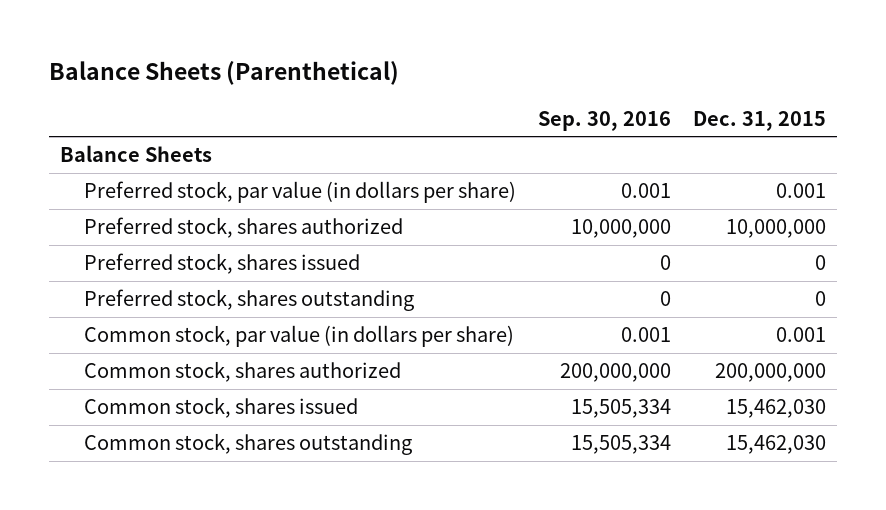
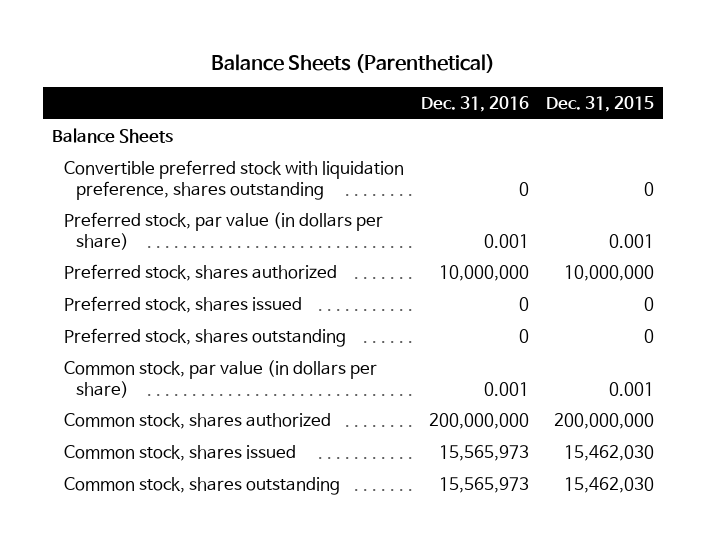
- | Sep. 30, 2016 | Dec. 31, 2015
+ | Dec. 31, 2016 | Dec. 31, 2015
+ Convertible preferred stock with liquidation preference, shares outstanding | 0 | 0

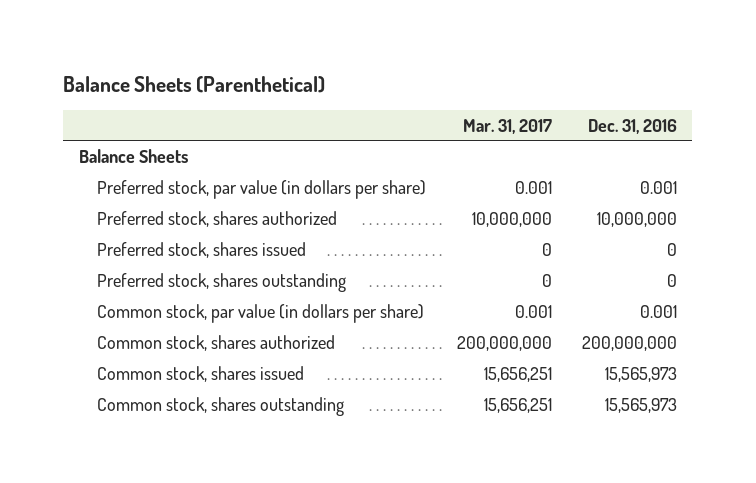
- | Dec. 31, 2016 | Dec. 31, 2015
+ | Mar. 31, 2017 | Dec. 31, 2016
- Convertible preferred stock with liquidation preference, shares outstanding | 0 | 0

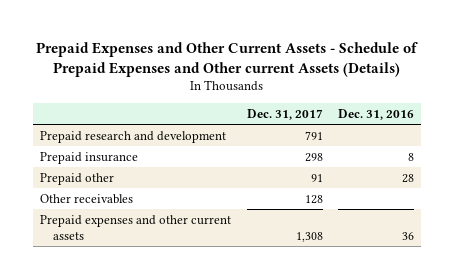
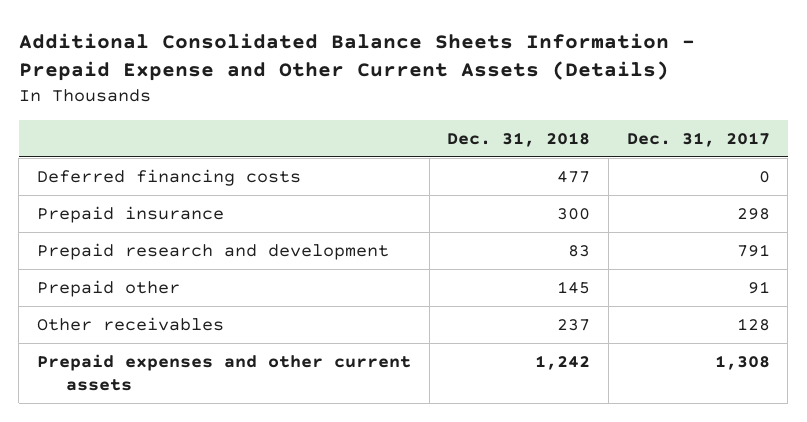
- Prepaid Expenses and Other Current Assets - Schedule of Prepaid Expenses and Other current Assets (Details)
+ Additional Consolidated Balance Sheets Information - Prepaid Expense and Other Current Assets (Details)
- | Dec. 31, 2017 | Dec. 31, 2016
+ | Dec. 31, 2018 | Dec. 31, 2017
+ Deferred financing costs | 477 | 0
moved down: Prepaid research and development | 83 | 791

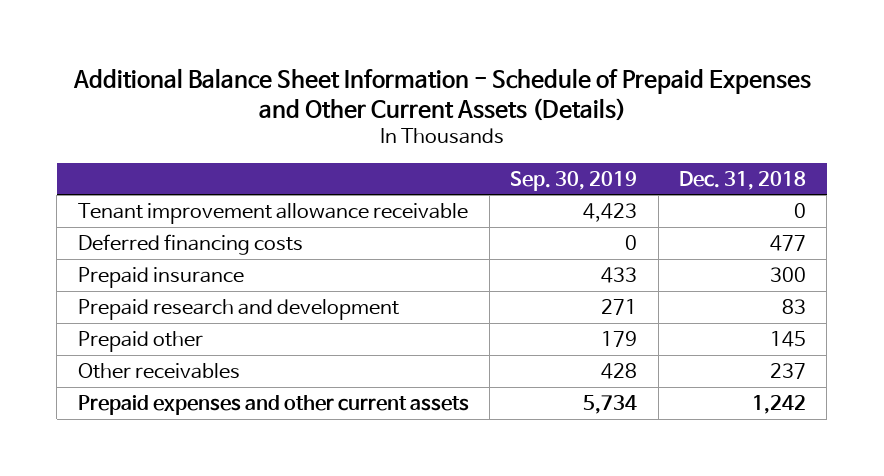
- Additional Consolidated Balance Sheets Information - Prepaid Expense and Other Current Assets (Details)
+ Additional Balance Sheet Information - Schedule of Prepaid Expenses and Other Current Assets (Details)
- | Dec. 31, 2018 | Dec. 31, 2017
+ | Sep. 30, 2019 | Dec. 31, 2018
+ Tenant improvement allowance receivable | 4,423 | 0

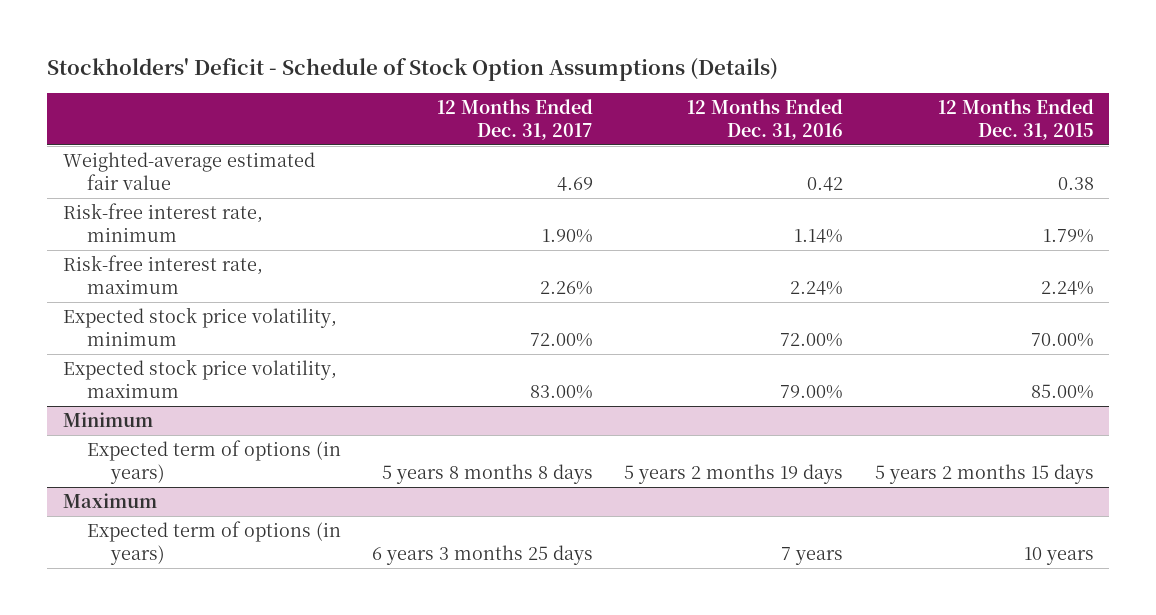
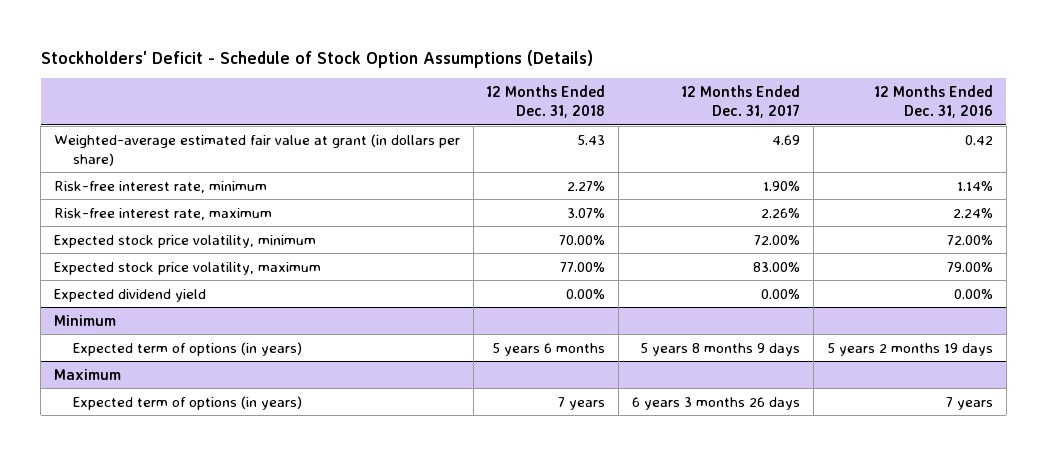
- | 12 Months Ended Dec. 31, 2017 | 12 Months Ended Dec. 31, 2016 | 12 Months Ended Dec. 31, 2015
+ | 12 Months Ended Dec. 31, 2018 | 12 Months Ended Dec. 31, 2017 | 12 Months Ended Dec. 31, 2016
- Weighted-average estimated fair value | 4.69 | 0.42 | 0.38
+ Weighted-average estimated fair value at grant (in dollars per share) | 5.43 | 4.69 | 0.42
+ Expected dividend yield | 0.00% | 0.00% | 0.00%
@ Minimum
- Expected term of options (in years) | 5 years 8 months 8 days | 5 years 2 months 19 days | 5 years 2 months 15 days
+ Expected term of options (in years) | 5 years 6 months | 5 years 8 months 9 days | 5 years 2 months 19 days
@ Maximum
- Expected term of options (in years) | 6 years 3 months 25 days | 7 years | 10 years
+ Expected term of options (in years) | 7 years | 6 years 3 months 26 days | 7 years

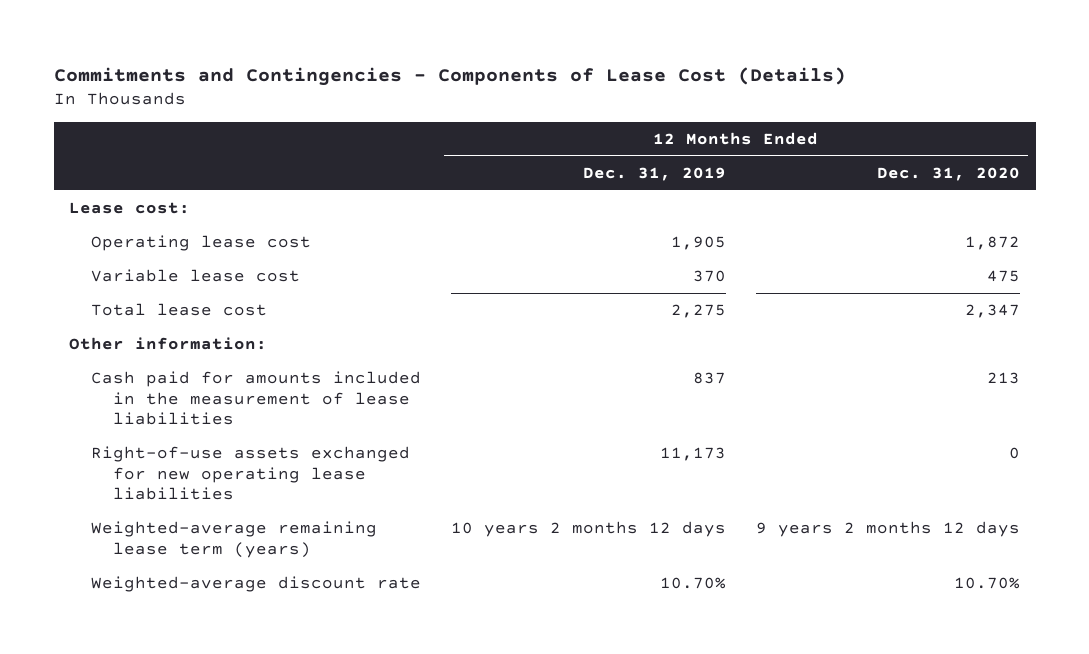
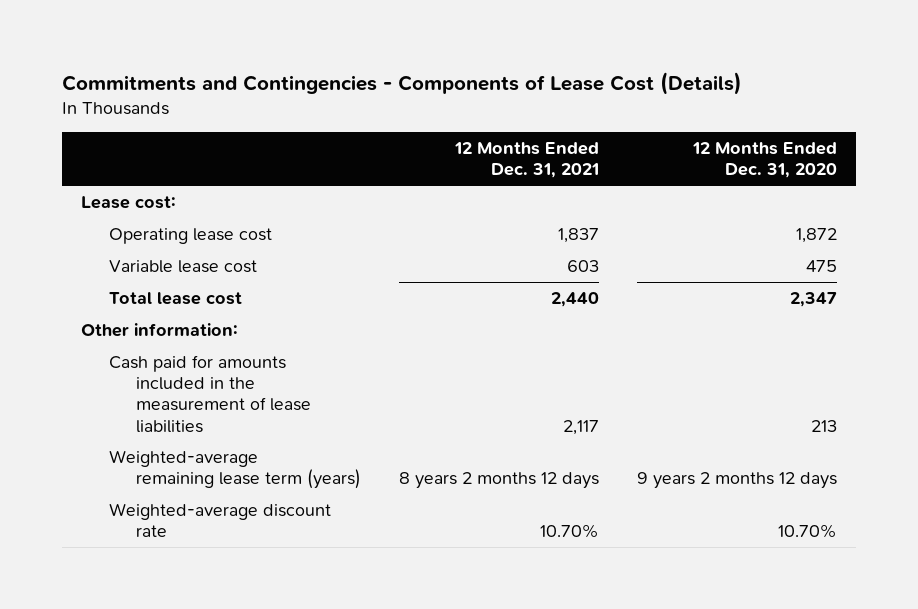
- | 12 Months Ended Dec. 31, 2019 | 12 Months Ended Dec. 31, 2020
+ | 12 Months Ended Dec. 31, 2021 | 12 Months Ended Dec. 31, 2020
- Right-of-use assets exchanged for new operating lease liabilities | 11,173 | 0

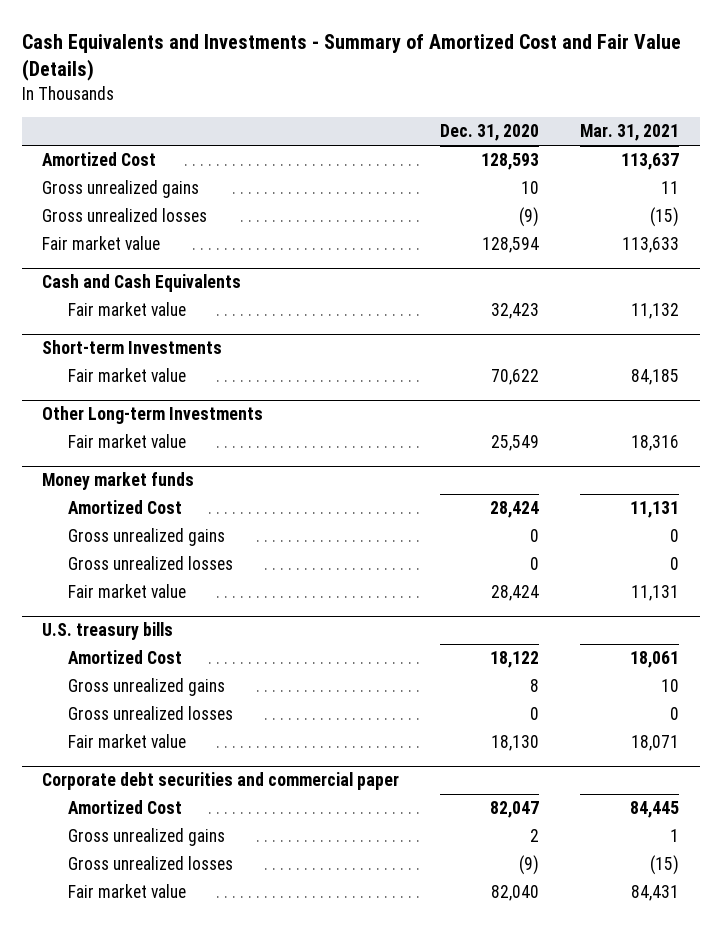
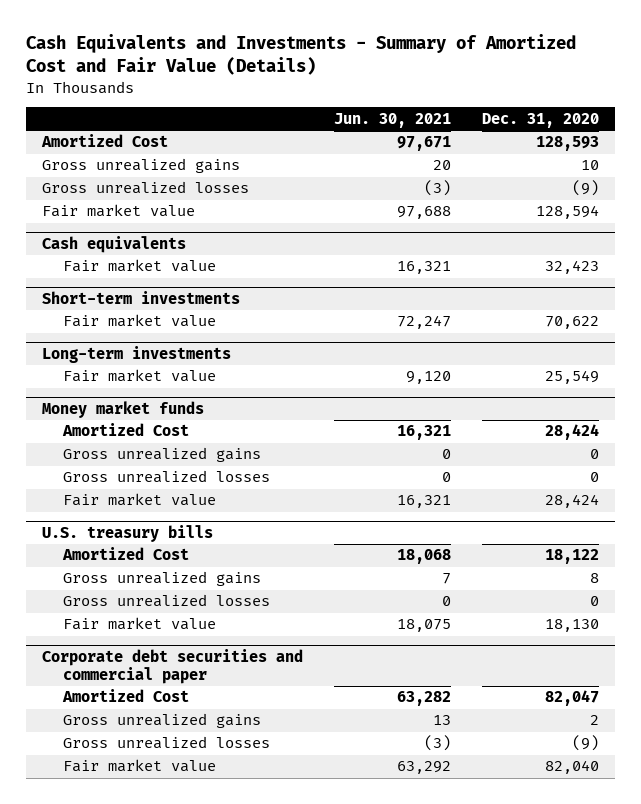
- | Dec. 31, 2020 | Mar. 31, 2021
+ | Jun. 30, 2021 | Dec. 31, 2020
- Cash and Cash Equivalents
+ Cash equivalents
- Short-term Investments
+ Short-term investments
- Other Long-term Investments
+ Long-term investments

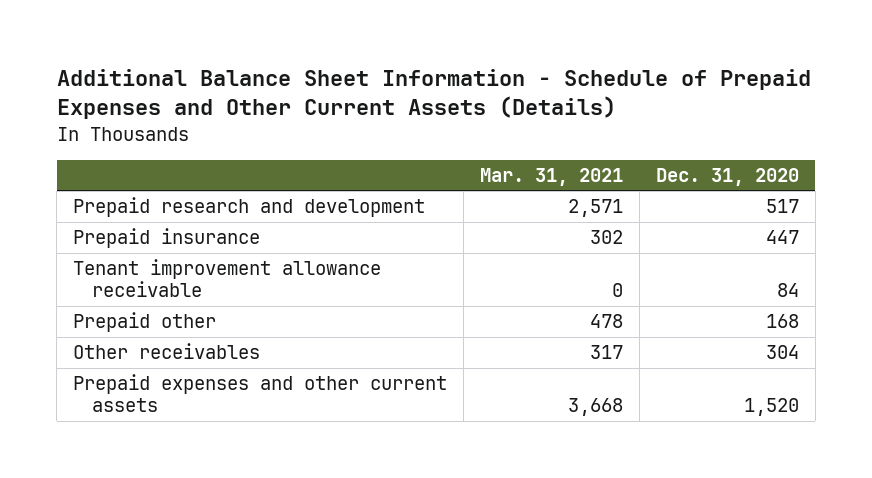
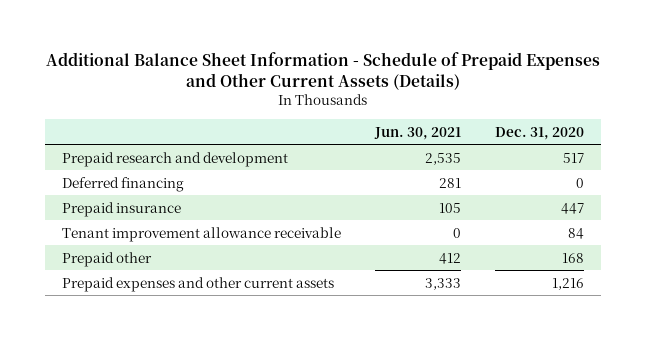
- | Mar. 31, 2021 | Dec. 31, 2020
+ | Jun. 30, 2021 | Dec. 31, 2020
+ Deferred financing | 281 | 0
- Other receivables | 317 | 304
- Prepaid expenses and other current assets | 3,668 | 1,520
+ Prepaid expenses and other current assets | 3,333 | 1,216

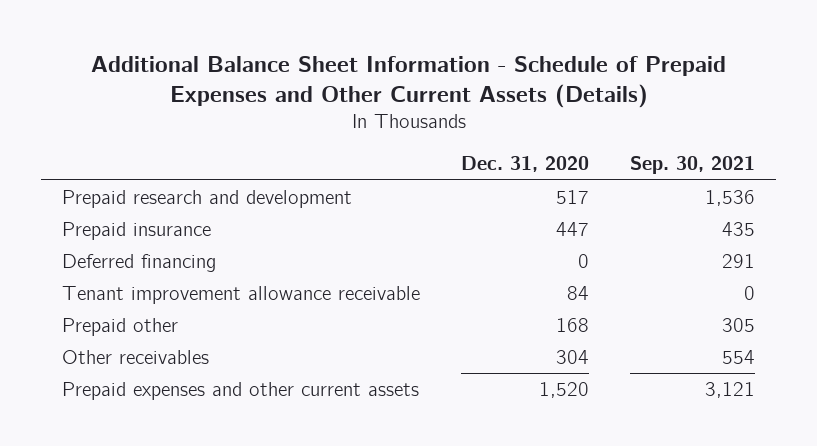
- | Jun. 30, 2021 | Dec. 31, 2020
+ | Dec. 31, 2020 | Sep. 30, 2021
moved down: Deferred financing | 0 | 291
- Prepaid expenses and other current assets | 3,333 | 1,216
+ Other receivables | 304 | 554
+ Prepaid expenses and other current assets | 1,520 | 3,121

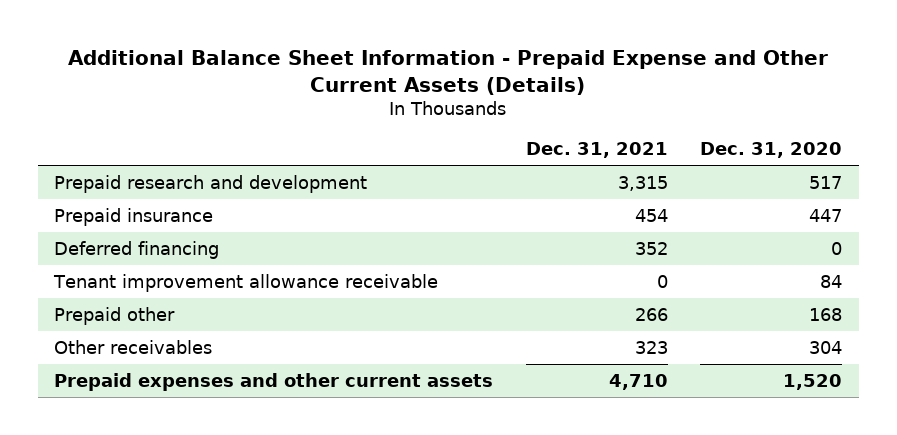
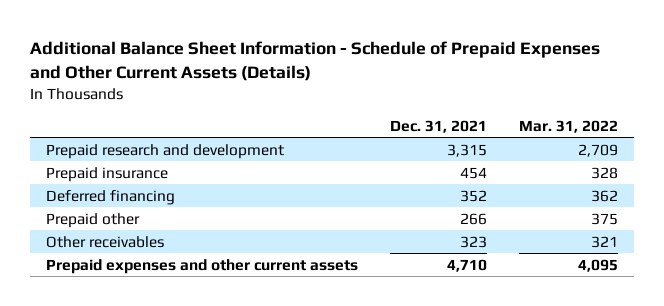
- Additional Balance Sheet Information - Prepaid Expense and Other Current Assets (Details)
+ Additional Balance Sheet Information - Schedule of Prepaid Expenses and Other Current Assets (Details)
- | Dec. 31, 2021 | Dec. 31, 2020
+ | Dec. 31, 2021 | Mar. 31, 2022
- Tenant improvement allowance receivable | 0 | 84

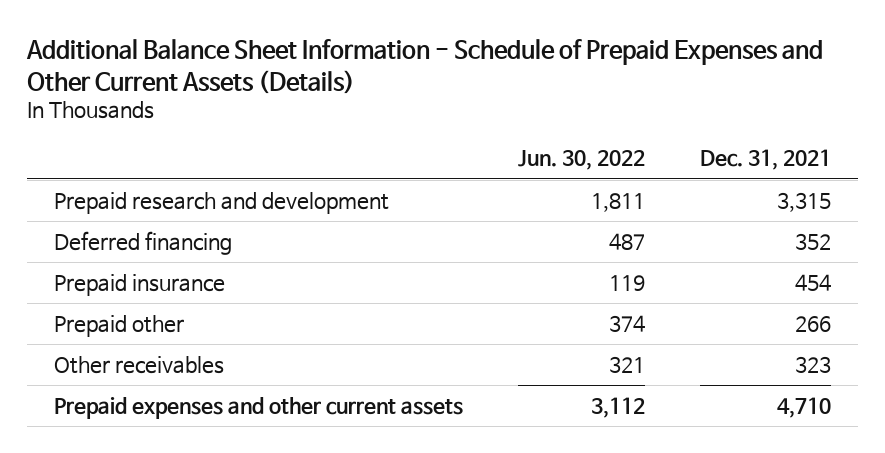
- | Dec. 31, 2021 | Mar. 31, 2022
+ | Jun. 30, 2022 | Dec. 31, 2021
moved down: Prepaid insurance | 119 | 454

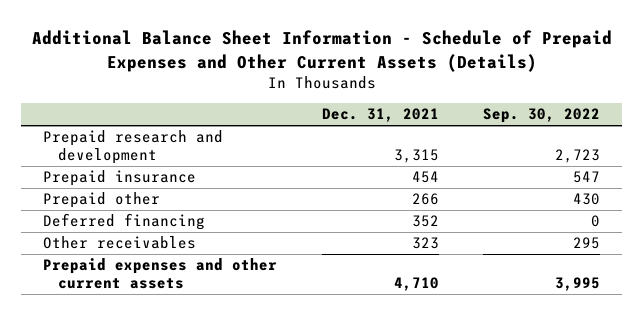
- | Jun. 30, 2022 | Dec. 31, 2021
+ | Dec. 31, 2021 | Sep. 30, 2022
moved down: Deferred financing | 352 | 0

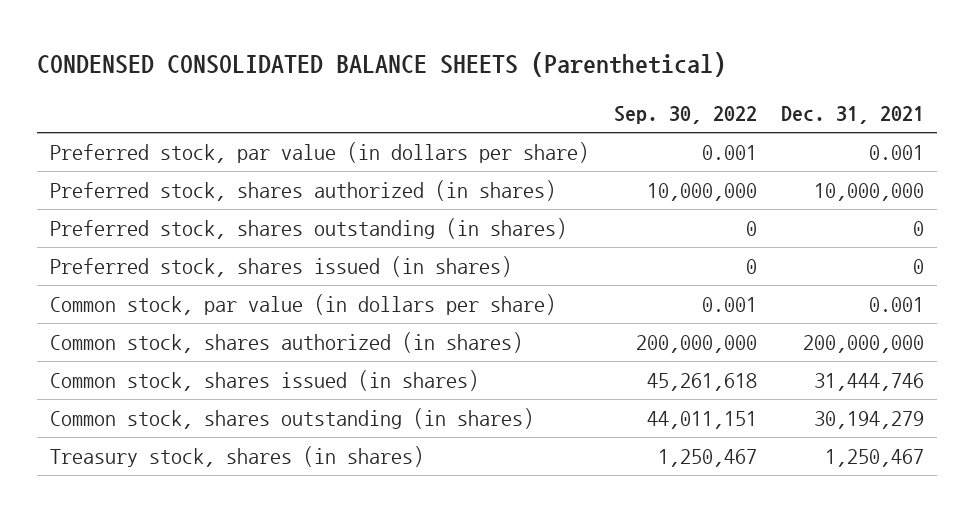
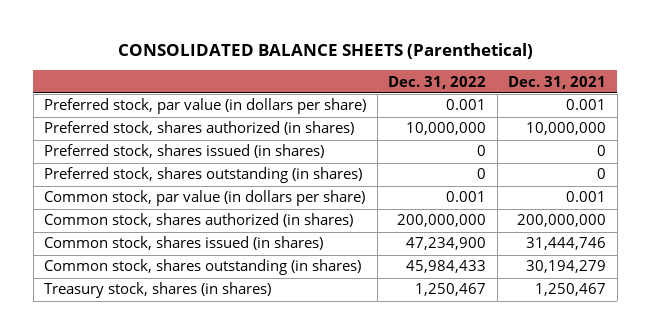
- CONDENSED CONSOLIDATED BALANCE SHEETS (Parenthetical)
+ CONSOLIDATED BALANCE SHEETS (Parenthetical)
- | Sep. 30, 2022 | Dec. 31, 2021
+ | Dec. 31, 2022 | Dec. 31, 2021
moved down: Preferred stock, shares outstanding (in shares) | 0 | 0

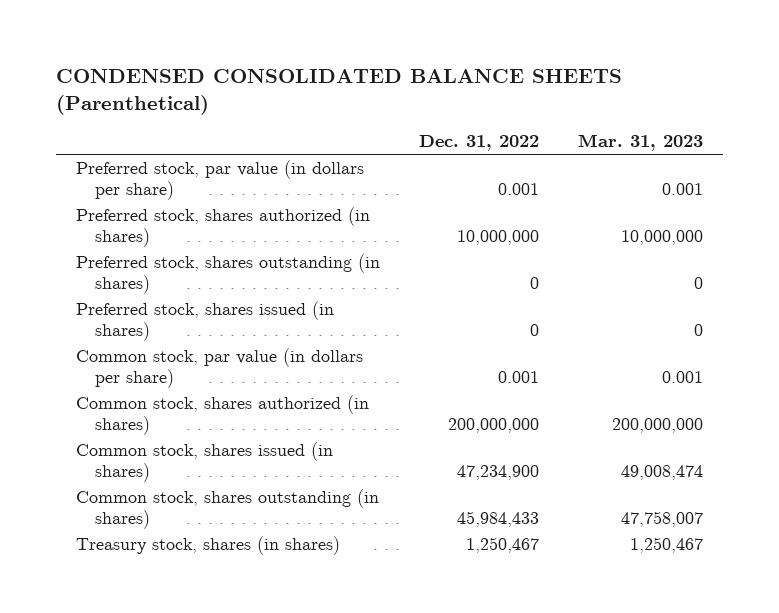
- CONSOLIDATED BALANCE SHEETS (Parenthetical)
+ CONDENSED CONSOLIDATED BALANCE SHEETS (Parenthetical)
- | Dec. 31, 2022 | Dec. 31, 2021
+ | Dec. 31, 2022 | Mar. 31, 2023
moved down: Preferred stock, shares issued (in shares) | 0 | 0

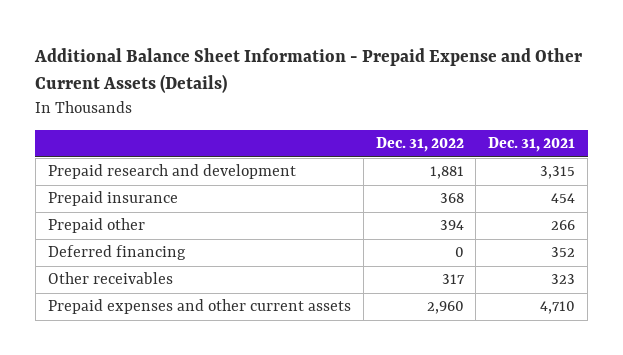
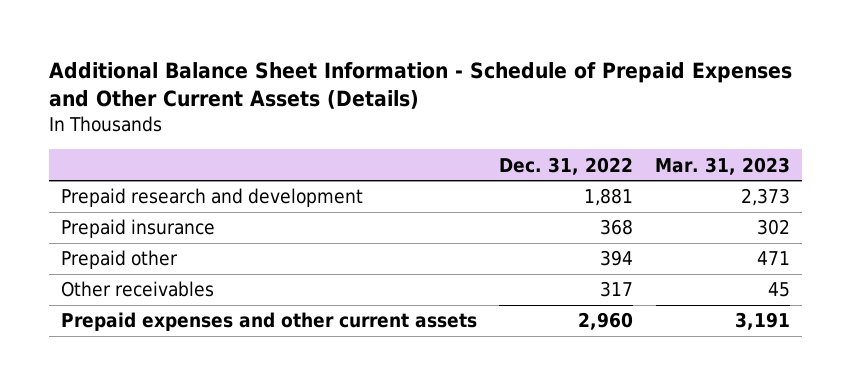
- Additional Balance Sheet Information - Prepaid Expense and Other Current Assets (Details)
+ Additional Balance Sheet Information - Schedule of Prepaid Expenses and Other Current Assets (Details)
- | Dec. 31, 2022 | Dec. 31, 2021
+ | Dec. 31, 2022 | Mar. 31, 2023
- Deferred financing | 0 | 352

